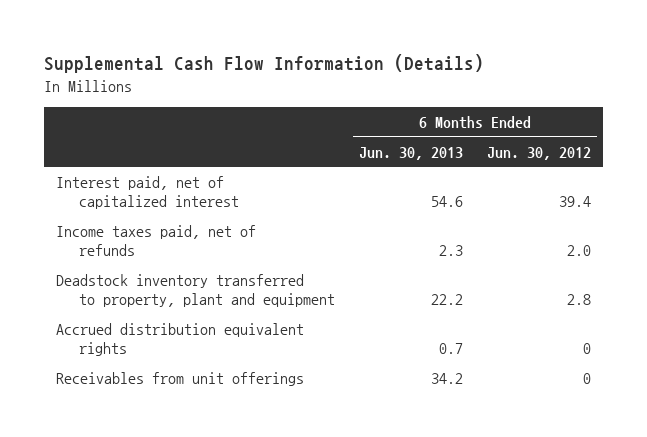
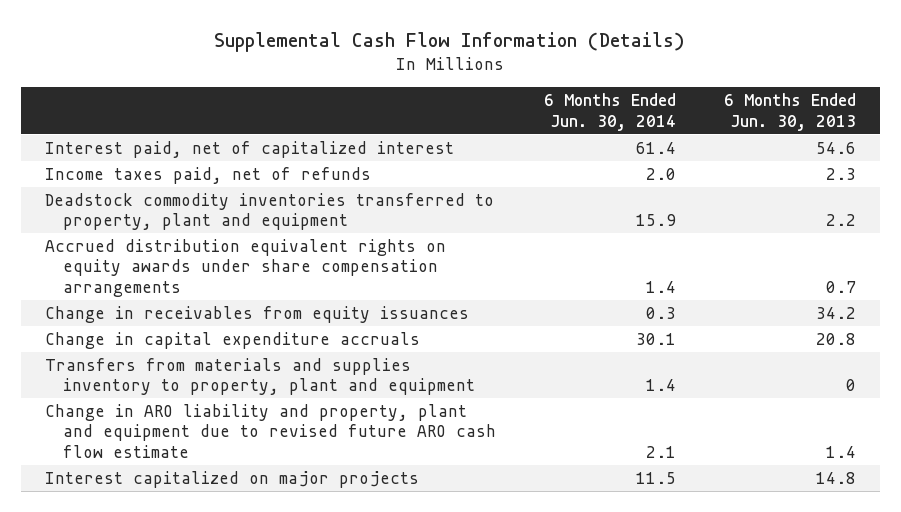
- | 6 Months Ended Jun. 30, 2013 | 6 Months Ended Jun. 30, 2012
+ | 6 Months Ended Jun. 30, 2014 | 6 Months Ended Jun. 30, 2013
- Deadstock inventory transferred to property, plant and equipment | 22.2 | 2.8
- Accrued distribution equivalent rights | 0.7 | 0
- Receivables from unit offerings | 34.2 | 0
+ Deadstock commodity inventories transferred to property, plant and equipment | 15.9 | 2.2
+ Accrued distribution equivalent rights on equity awards under share compensation arrangements | 1.4 | 0.7
+ Change in receivables from equity issuances | 0.3 | 34.2
+ Change in capital expenditure accruals | 30.1 | 20.8
+ Transfers from materials and supplies inventory to property, plant and equipment | 1.4 | 0
+ Change in ARO liability and property, plant and equipment due to revised future ARO cash flow estimate | 2.1 | 1.4
+ Interest capitalized on major projects | 11.5 | 14.8

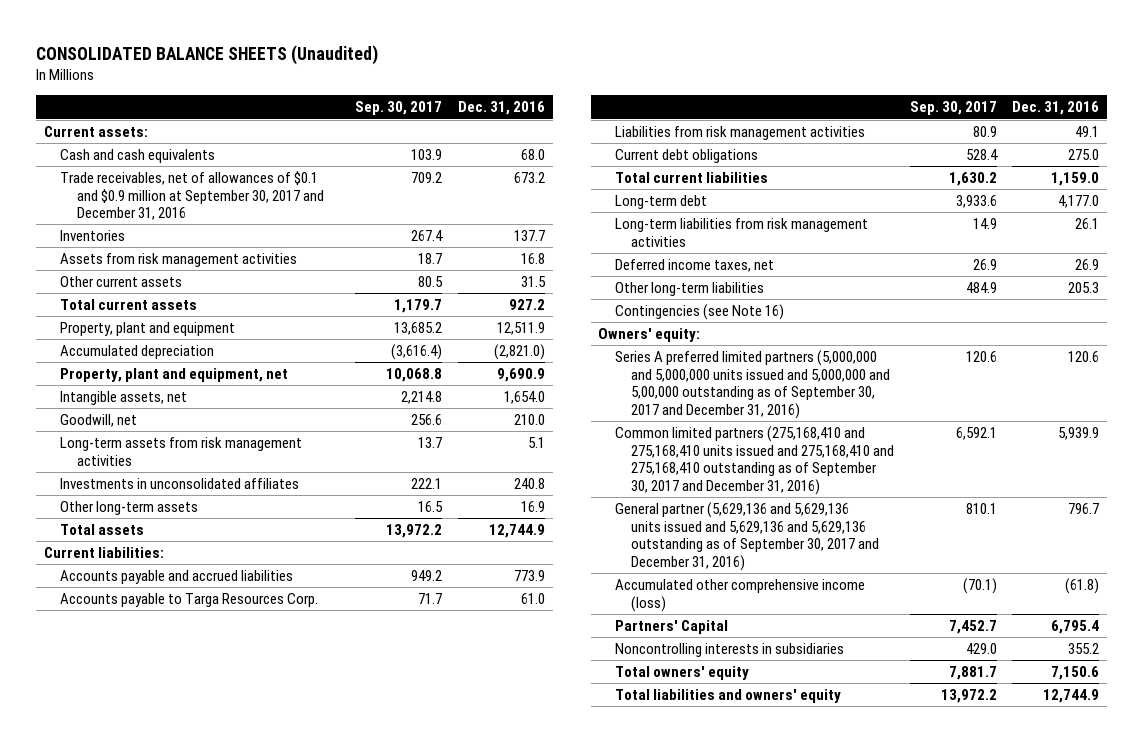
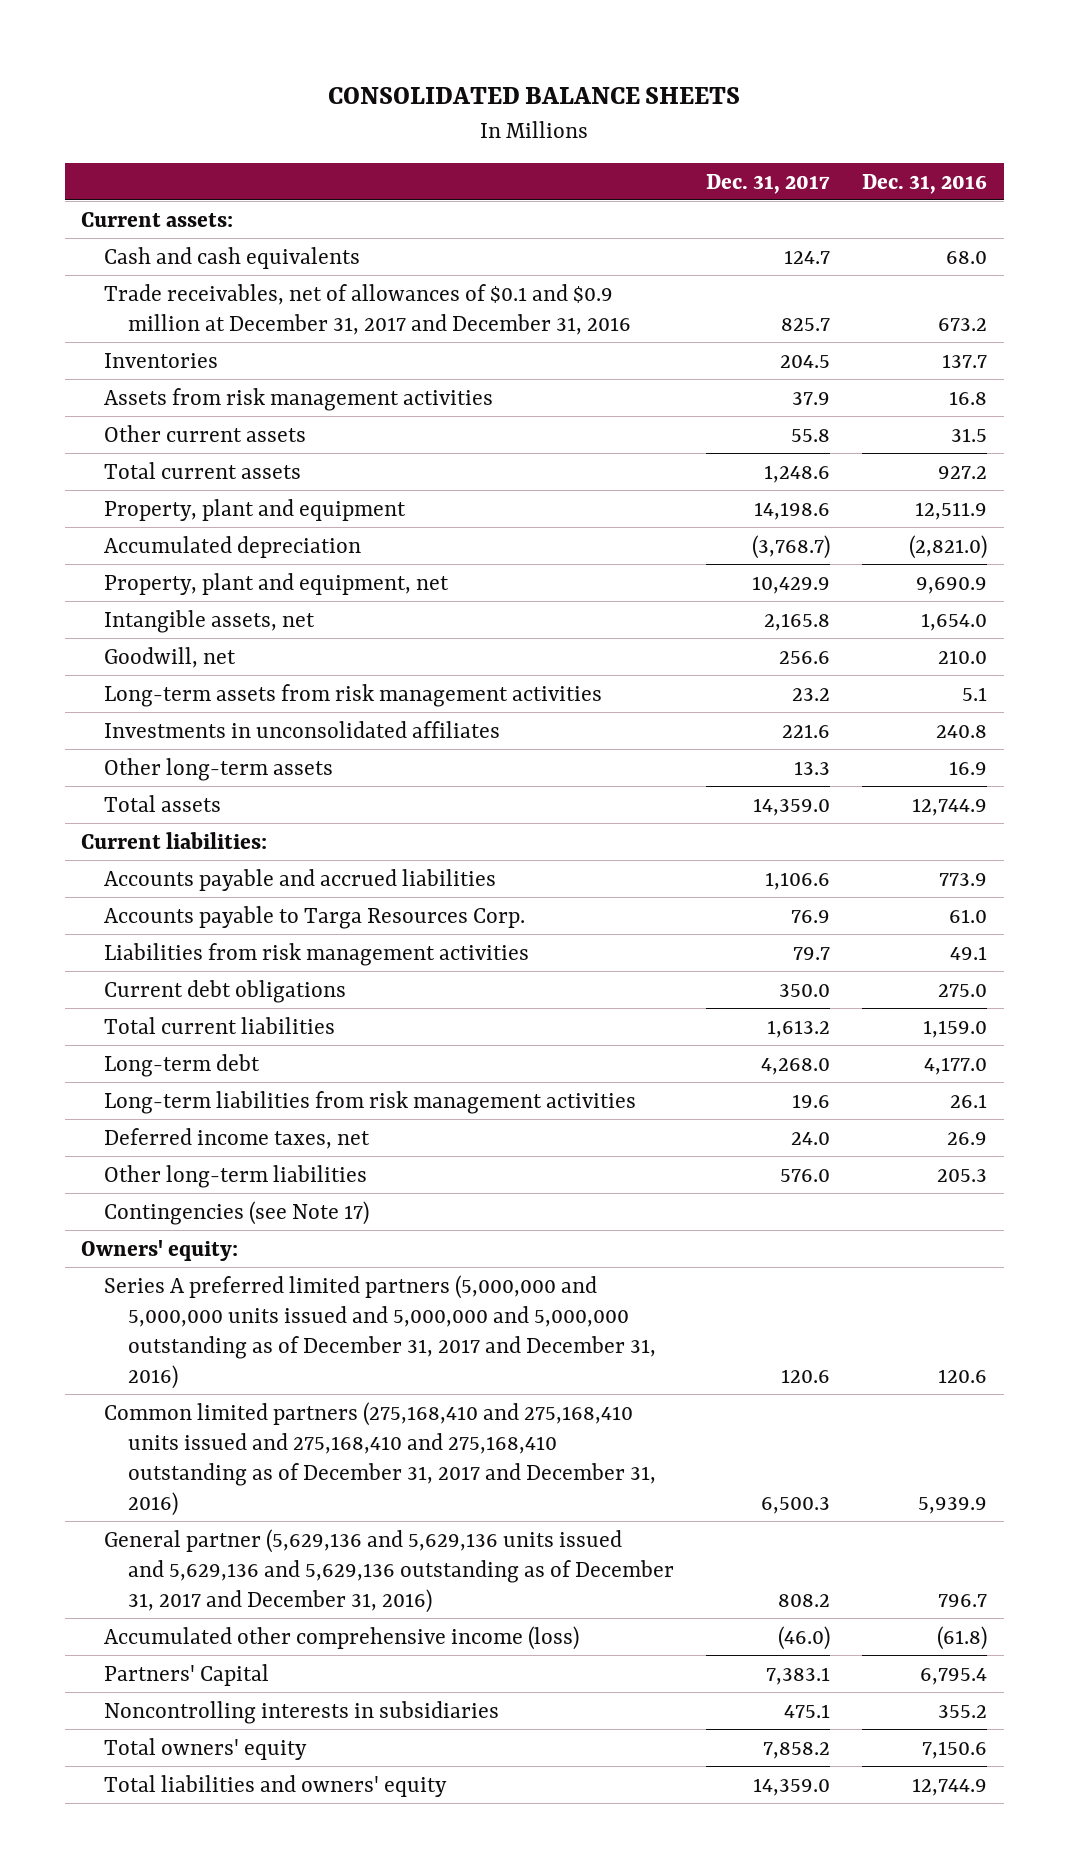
- CONSOLIDATED BALANCE SHEETS (Unaudited)
+ CONSOLIDATED BALANCE SHEETS
- | Sep. 30, 2017 | Dec. 31, 2016
+ | Dec. 31, 2017 | Dec. 31, 2016
- Trade receivables, net of allowances of $0.1 and $0.9 million at September 30, 2017 and December 31, 2016 | 709.2 | 673.2
+ Trade receivables, net of allowances of $0.1 and $0.9 million at December 31, 2017 and December 31, 2016 | 825.7 | 673.2
- Contingencies (see Note 16)
+ Contingencies (see Note 17)
- Series A preferred limited partners (5,000,000 and 5,000,000 units issued and 5,000,000 and 5,00,000 outstanding as of September 30, 2017 and December 31, 2016) | 120.6 | 120.6
- Common limited partners (275,168,410 and 275,168,410 units issued and 275,168,410 and 275,168,410 outstanding as of September 30, 2017 and December 31, 2016) | 6,592.1 | 5,939.9
- General partner (5,629,136 and 5,629,136 units issued and 5,629,136 and 5,629,136 outstanding as of September 30, 2017 and December 31, 2016) | 810.1 | 796.7
+ Series A preferred limited partners (5,000,000 and 5,000,000 units issued and 5,000,000 and 5,000,000 outstanding as of December 31, 2017 and December 31, 2016) | 120.6 | 120.6
+ Common limited partners (275,168,410 and 275,168,410 units issued and 275,168,410 and 275,168,410 outstanding as of December 31, 2017 and December 31, 2016) | 6,500.3 | 5,939.9
+ General partner (5,629,136 and 5,629,136 units issued and 5,629,136 and 5,629,136 outstanding as of December 31, 2017 and December 31, 2016) | 808.2 | 796.7

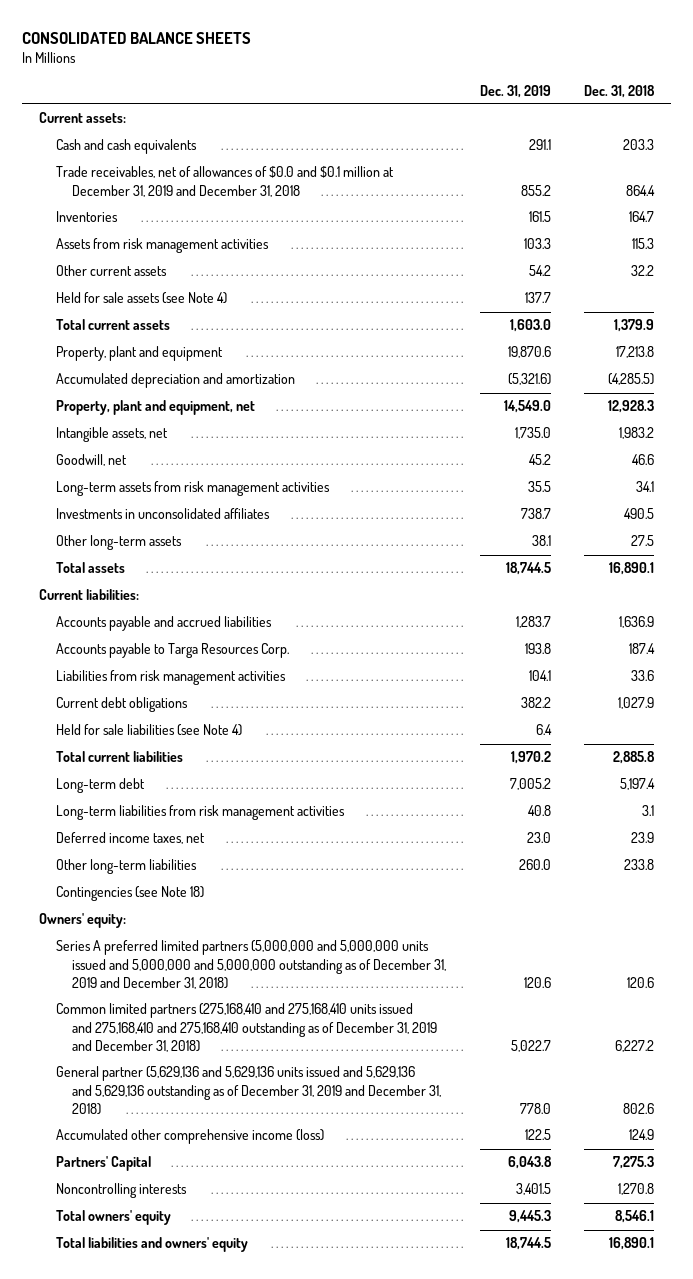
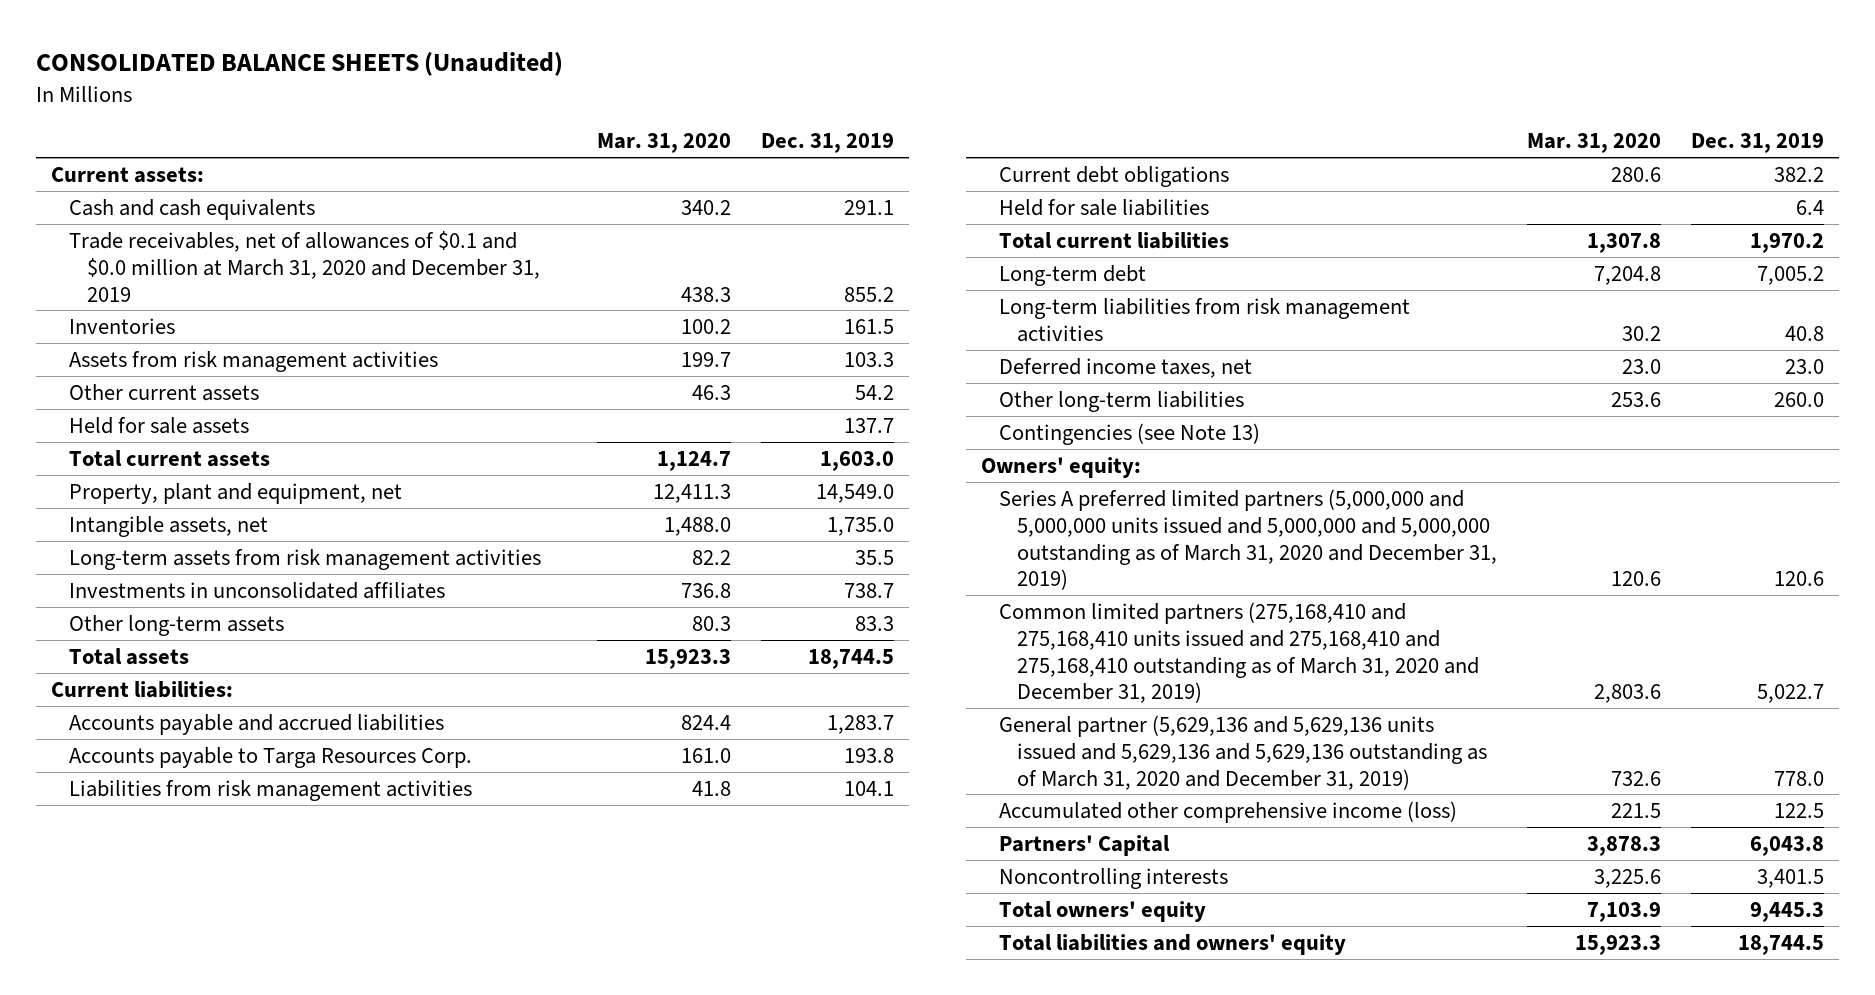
- CONSOLIDATED BALANCE SHEETS
+ CONSOLIDATED BALANCE SHEETS (Unaudited)
- | Dec. 31, 2019 | Dec. 31, 2018
+ | Mar. 31, 2020 | Dec. 31, 2019
- Trade receivables, net of allowances of $0.0 and $0.1 million at December 31, 2019 and December 31, 2018 | 855.2 | 864.4
+ Trade receivables, net of allowances of $0.1 and $0.0 million at March 31, 2020 and December 31, 2019 | 438.3 | 855.2
- Held for sale assets (see Note 4) | 137.7 |
+ Held for sale assets | | 137.7
- Property, plant and equipment | 19,870.6 | 17,213.8
- Accumulated depreciation and amortization | (5,321.6) | (4,285.5)
- Goodwill, net | 45.2 | 46.6
- Other long-term assets | 38.1 | 27.5
+ Other long-term assets | 80.3 | 83.3
- Held for sale liabilities (see Note 4) | 6.4 |
+ Held for sale liabilities | | 6.4
- Contingencies (see Note 18)
+ Contingencies (see Note 13)
- Series A preferred limited partners (5,000,000 and 5,000,000 units issued and 5,000,000 and 5,000,000 outstanding as of December 31, 2019 and December 31, 2018) | 120.6 | 120.6
- Common limited partners (275,168,410 and 275,168,410 units issued and 275,168,410 and 275,168,410 outstanding as of December 31, 2019 and December 31, 2018) | 5,022.7 | 6,227.2
- General partner (5,629,136 and 5,629,136 units issued and 5,629,136 and 5,629,136 outstanding as of December 31, 2019 and December 31, 2018) | 778.0 | 802.6
+ Series A preferred limited partners (5,000,000 and 5,000,000 units issued and 5,000,000 and 5,000,000 outstanding as of March 31, 2020 and December 31, 2019) | 120.6 | 120.6
+ Common limited partners (275,168,410 and 275,168,410 units issued and 275,168,410 and 275,168,410 outstanding as of March 31, 2020 and December 31, 2019) | 2,803.6 | 5,022.7
+ General partner (5,629,136 and 5,629,136 units issued and 5,629,136 and 5,629,136 outstanding as of March 31, 2020 and December 31, 2019) | 732.6 | 778.0

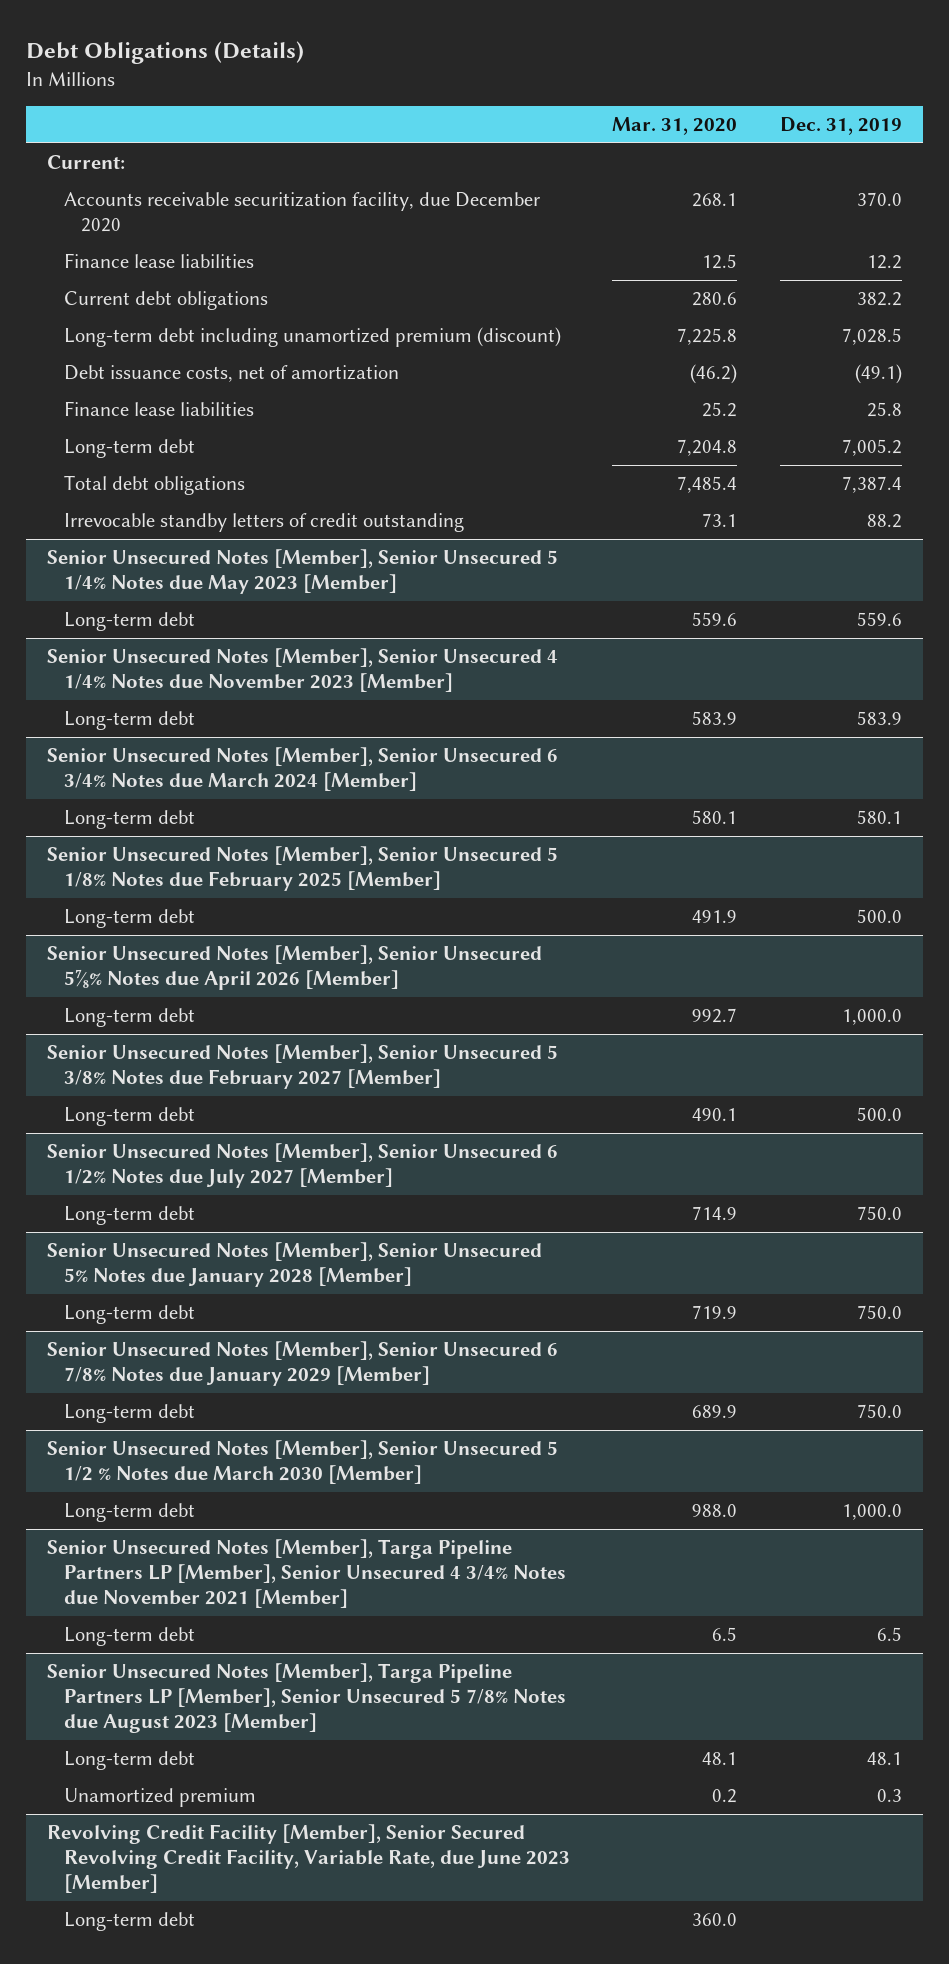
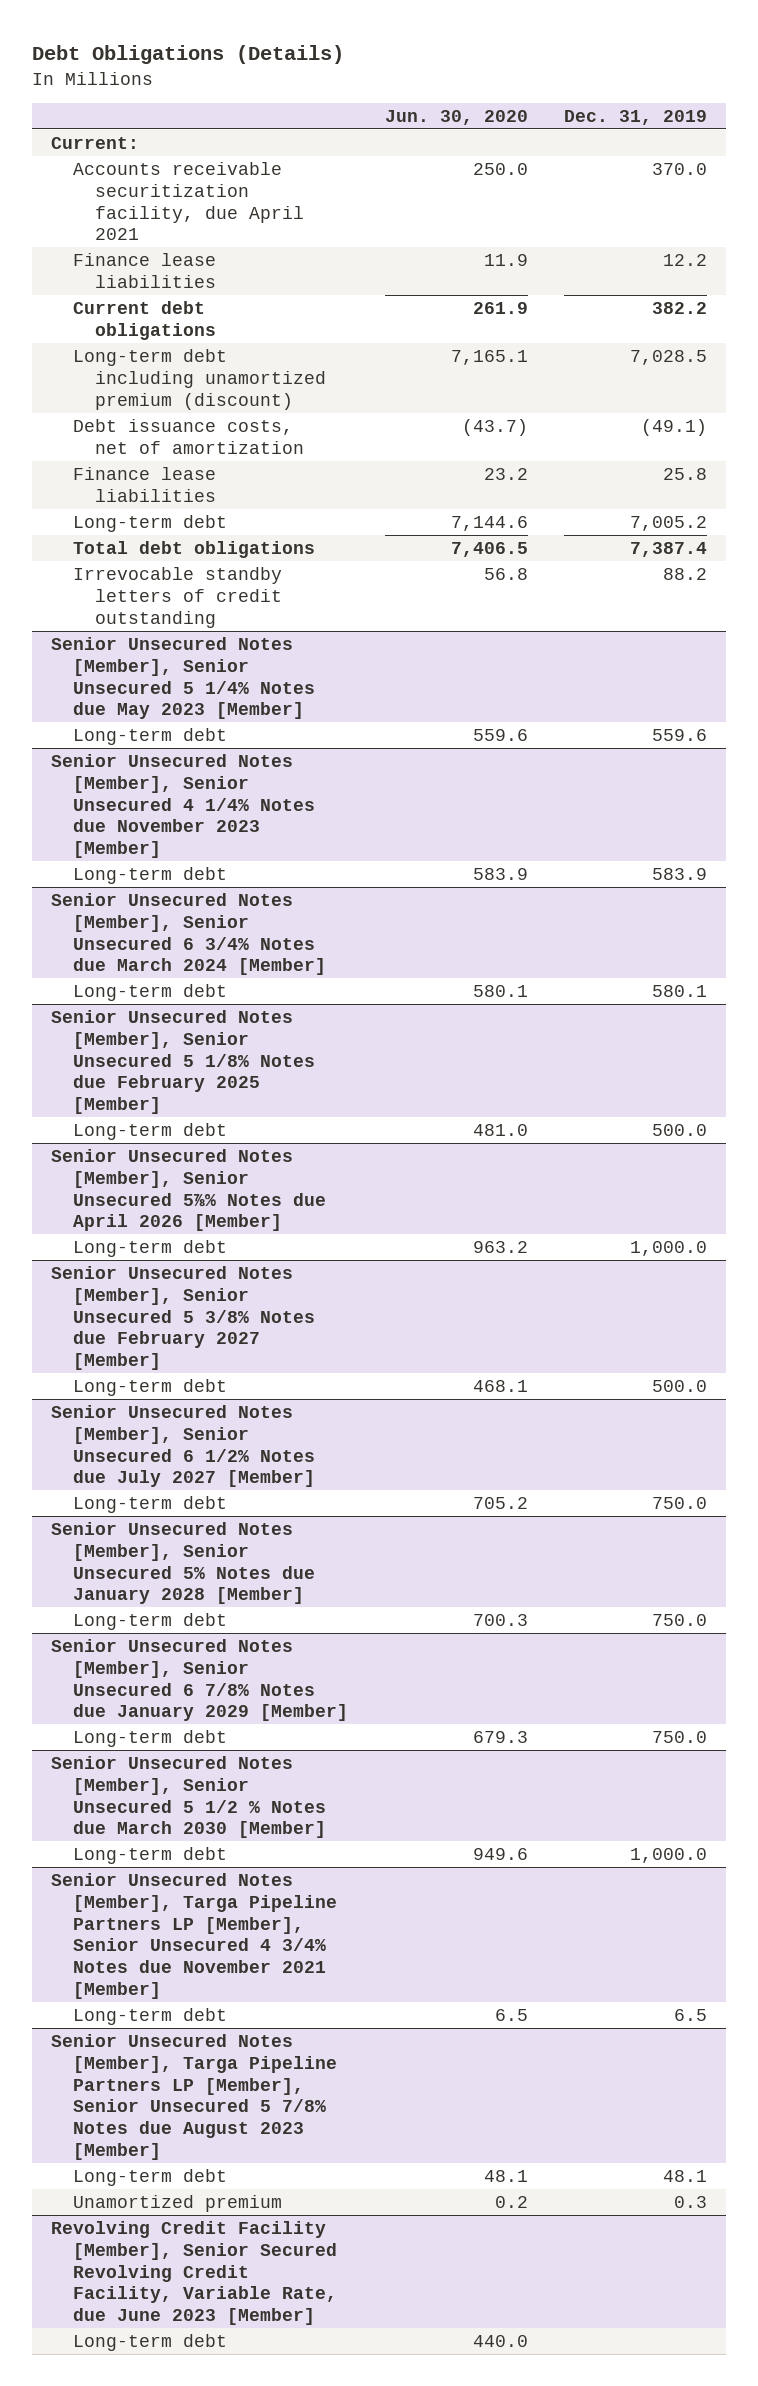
- | Mar. 31, 2020 | Dec. 31, 2019
+ | Jun. 30, 2020 | Dec. 31, 2019
- Accounts receivable securitization facility, due December 2020 | 268.1 | 370.0
+ Accounts receivable securitization facility, due April 2021 | 250.0 | 370.0

